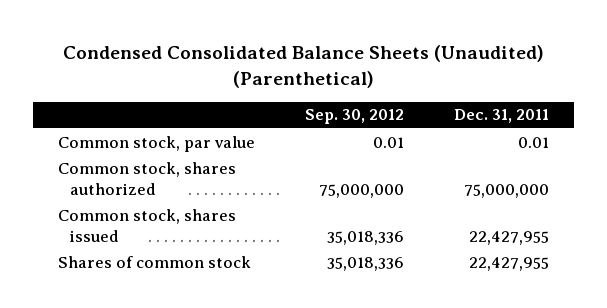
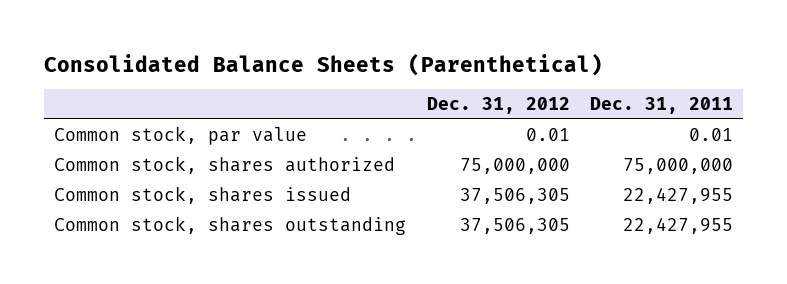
- Condensed Consolidated Balance Sheets (Unaudited) (Parenthetical)
+ Consolidated Balance Sheets (Parenthetical)
- | Sep. 30, 2012 | Dec. 31, 2011
+ | Dec. 31, 2012 | Dec. 31, 2011
- Shares of common stock | 35,018,336 | 22,427,955
+ Common stock, shares outstanding | 37,506,305 | 22,427,955

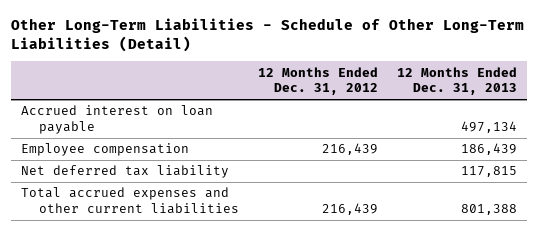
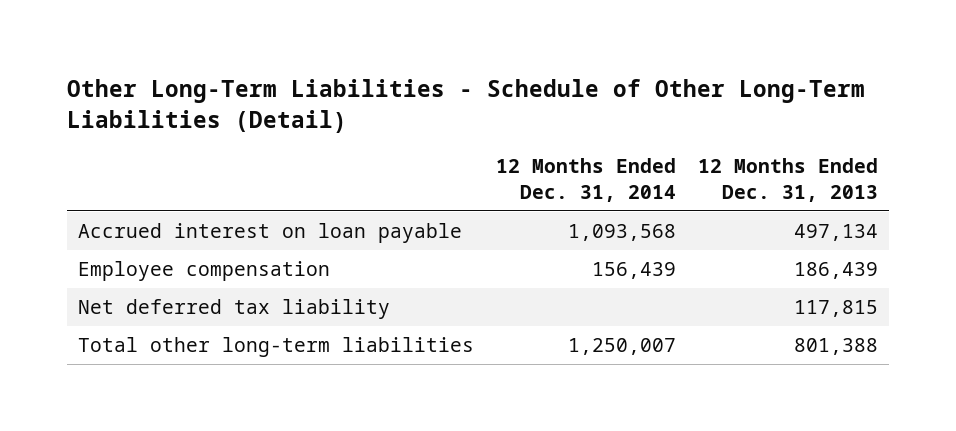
- | 12 Months Ended Dec. 31, 2012 | 12 Months Ended Dec. 31, 2013
+ | 12 Months Ended Dec. 31, 2014 | 12 Months Ended Dec. 31, 2013
- Total accrued expenses and other current liabilities | 216,439 | 801,388
+ Total other long-term liabilities | 1,250,007 | 801,388

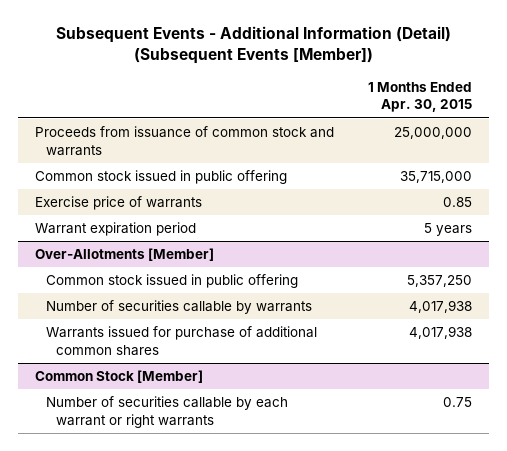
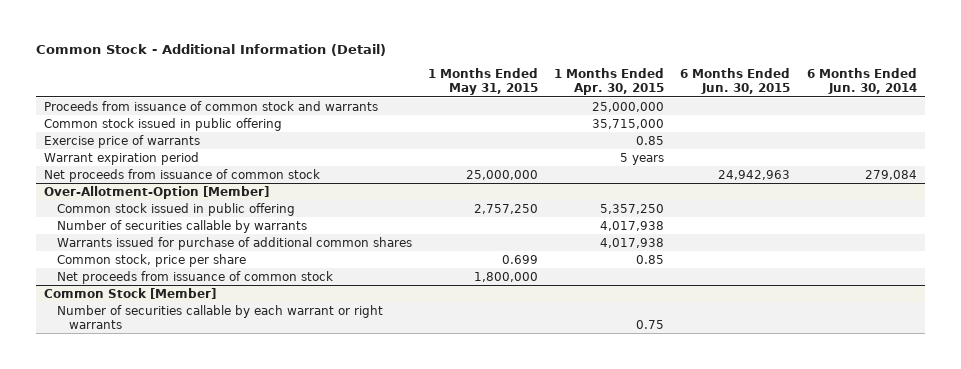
- Subsequent Events - Additional Information (Detail) (Subsequent Events [Member])
+ Common Stock - Additional Information (Detail)
- | 1 Months Ended Apr. 30, 2015
+ | 1 Months Ended May 31, 2015 | 1 Months Ended Apr. 30, 2015 | 6 Months Ended Jun. 30, 2015 | 6 Months Ended Jun. 30, 2014
- Over-Allotments [Member]
+ Net proceeds from issuance of common stock | 25,000,000 | | 24,942,963 | 279,084
+ Over-Allotment-Option [Member]
+ Common stock, price per share | 0.699 | 0.85 | |
+ Net proceeds from issuance of common stock | 1,800,000 | | |

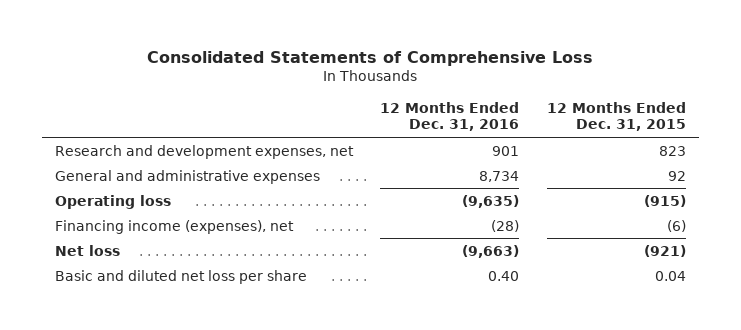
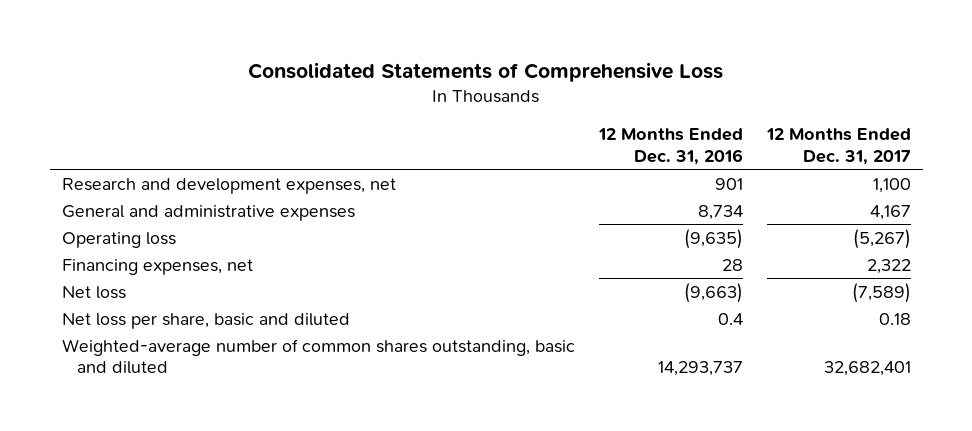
- | 12 Months Ended Dec. 31, 2016 | 12 Months Ended Dec. 31, 2015
+ | 12 Months Ended Dec. 31, 2016 | 12 Months Ended Dec. 31, 2017
- Financing income (expenses), net | (28) | (6)
+ Financing expenses, net | 28 | 2,322
- Basic and diluted net loss per share | 0.40 | 0.04
+ Net loss per share, basic and diluted | 0.4 | 0.18
+ Weighted-average number of common shares outstanding, basic and diluted | 14,293,737 | 32,682,401

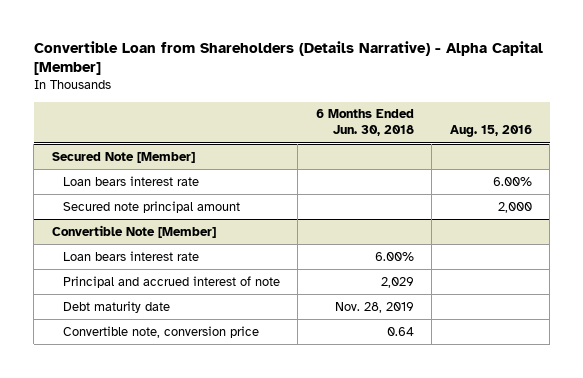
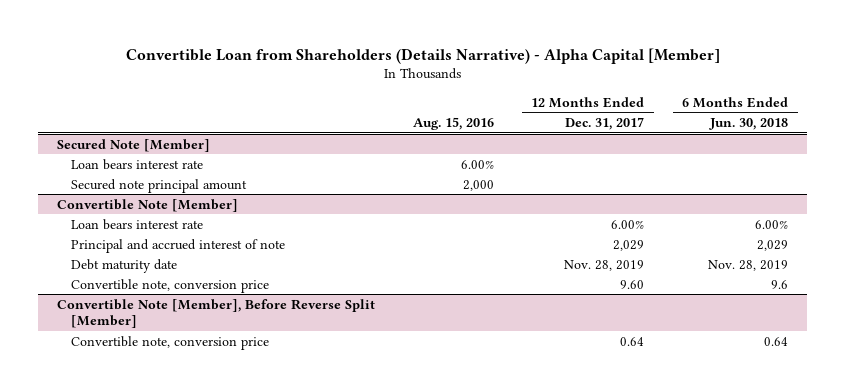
- | 6 Months Ended Jun. 30, 2018 | Aug. 15, 2016
+ | Aug. 15, 2016 | 12 Months Ended Dec. 31, 2017 | 6 Months Ended Jun. 30, 2018
@ Convertible Note [Member]
+ Convertible note, conversion price | | 9.60 | 9.6
+ Convertible Note [Member], Before Reverse Split [Member]

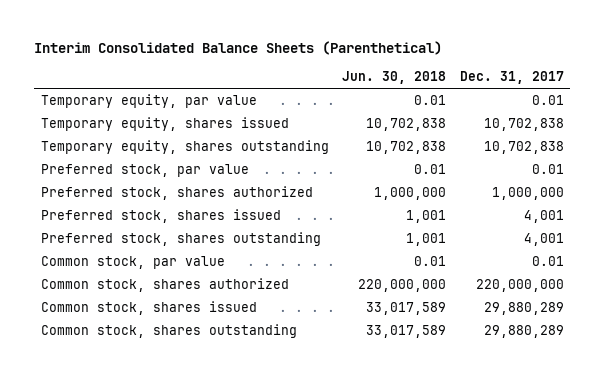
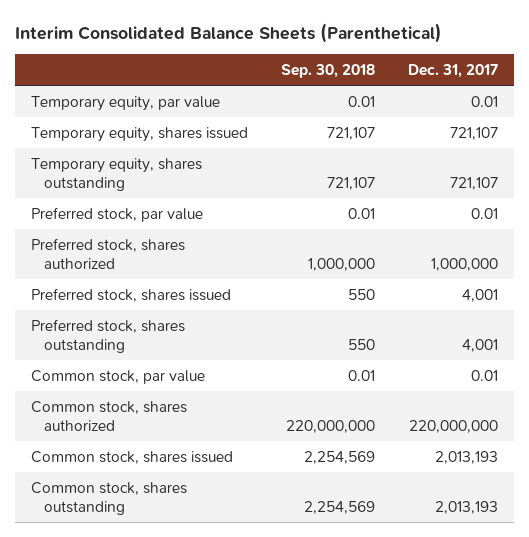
- | Jun. 30, 2018 | Dec. 31, 2017
+ | Sep. 30, 2018 | Dec. 31, 2017
- Temporary equity, shares issued | 10,702,838 | 10,702,838
- Temporary equity, shares outstanding | 10,702,838 | 10,702,838
+ Temporary equity, shares issued | 721,107 | 721,107
+ Temporary equity, shares outstanding | 721,107 | 721,107
- Common stock, shares issued | 33,017,589 | 29,880,289
- Common stock, shares outstanding | 33,017,589 | 29,880,289
+ Common stock, shares issued | 2,254,569 | 2,013,193
+ Common stock, shares outstanding | 2,254,569 | 2,013,193

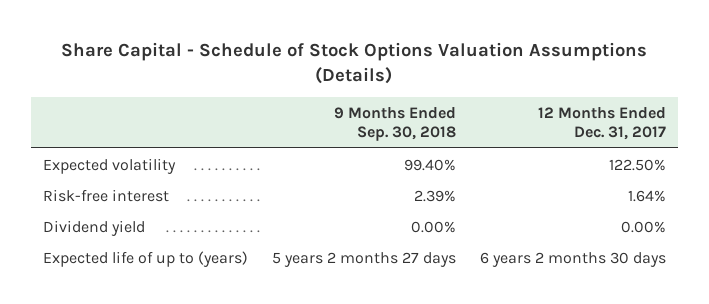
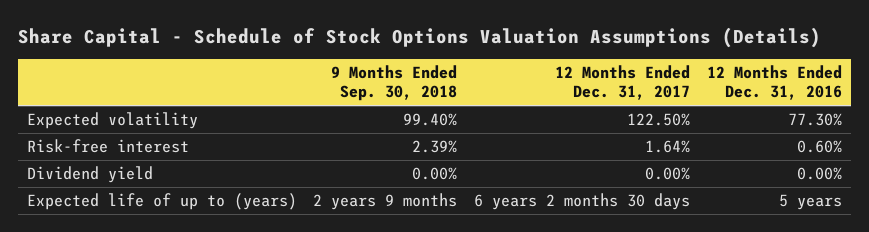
- | 9 Months Ended Sep. 30, 2018 | 12 Months Ended Dec. 31, 2017
+ | 9 Months Ended Sep. 30, 2018 | 12 Months Ended Dec. 31, 2017 | 12 Months Ended Dec. 31, 2016
- Expected life of up to (years) | 5 years 2 months 27 days | 6 years 2 months 30 days
+ Expected life of up to (years) | 2 years 9 months | 6 years 2 months 30 days | 5 years

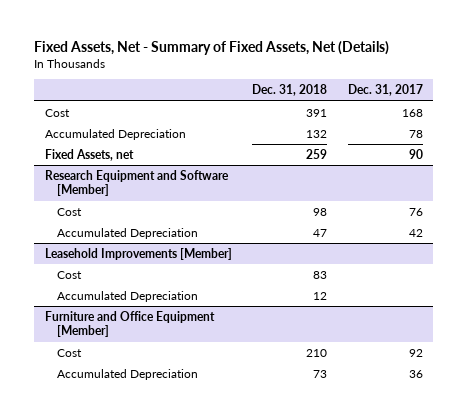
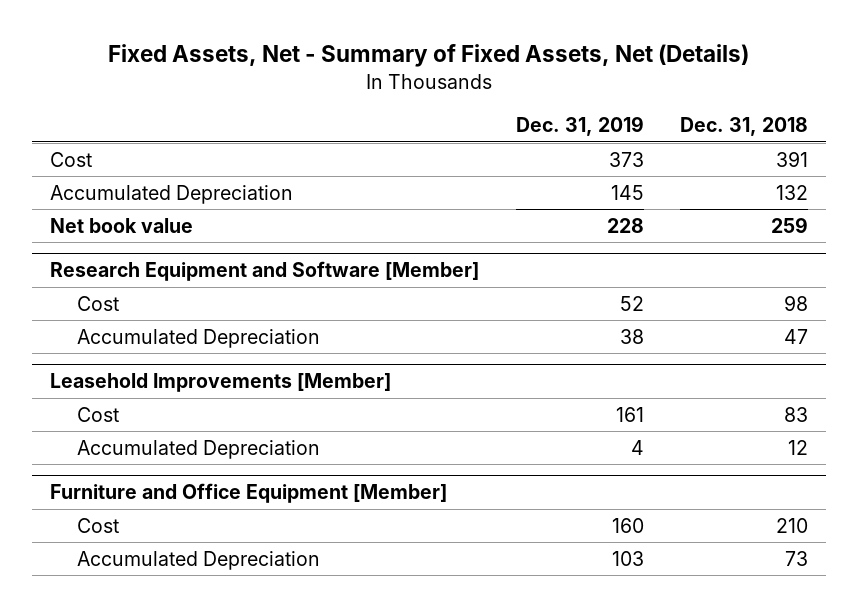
- | Dec. 31, 2018 | Dec. 31, 2017
+ | Dec. 31, 2019 | Dec. 31, 2018
- Fixed Assets, net | 259 | 90
+ Net book value | 228 | 259

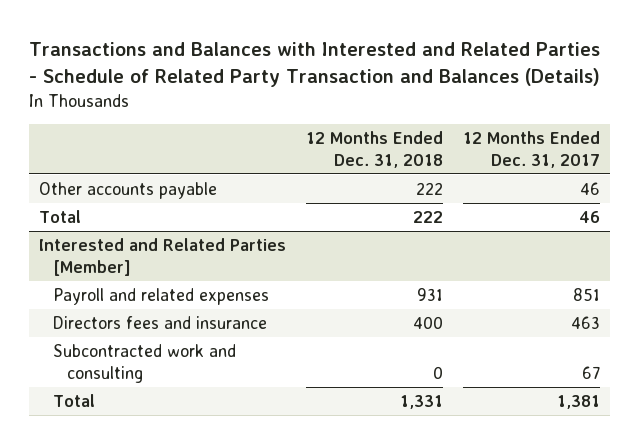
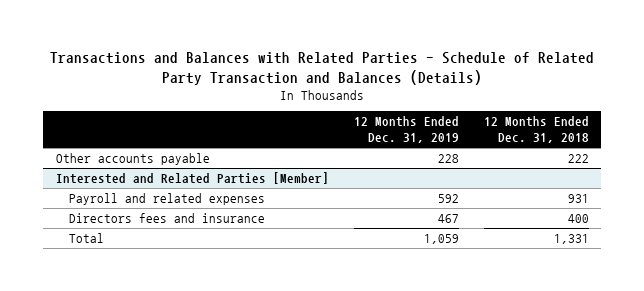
- Transactions and Balances with Interested and Related Parties - Schedule of Related Party Transaction and Balances (Details)
+ Transactions and Balances with Related Parties - Schedule of Related Party Transaction and Balances (Details)
- | 12 Months Ended Dec. 31, 2018 | 12 Months Ended Dec. 31, 2017
+ | 12 Months Ended Dec. 31, 2019 | 12 Months Ended Dec. 31, 2018
- Total | 222 | 46
@ Interested and Related Parties [Member]
- Subcontracted work and consulting | 0 | 67

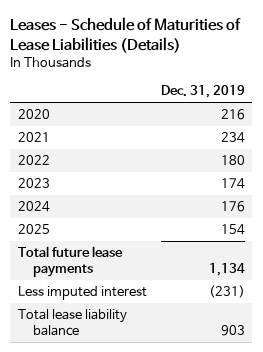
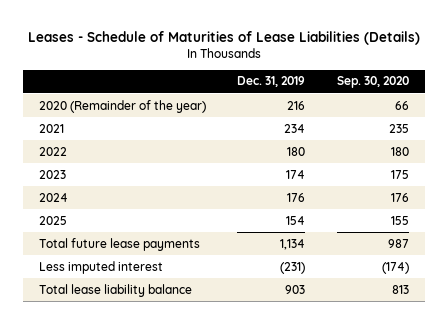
- | Dec. 31, 2019
+ | Dec. 31, 2019 | Sep. 30, 2020
- 2020 | 216
+ 2020 (Remainder of the year) | 216 | 66

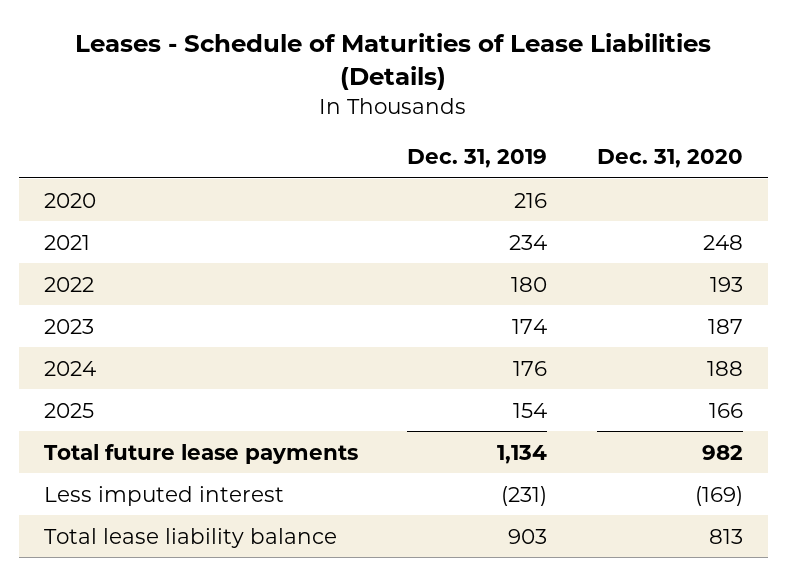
- | Dec. 31, 2019 | Sep. 30, 2020
+ | Dec. 31, 2019 | Dec. 31, 2020
- 2020 (Remainder of the year) | 216 | 66
+ 2020 | 216 |

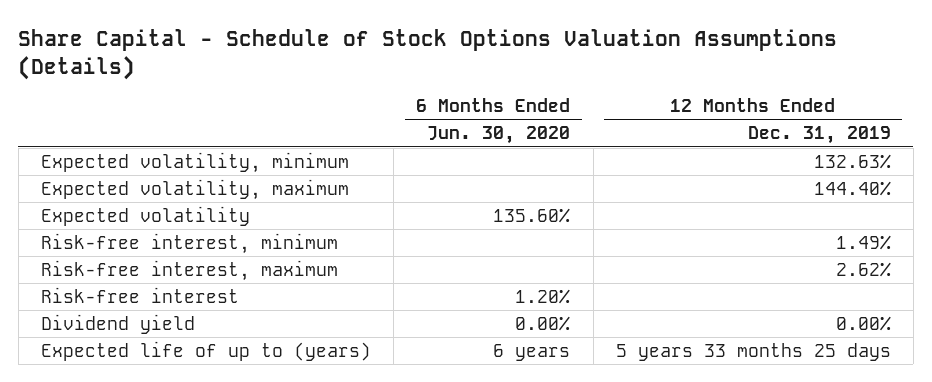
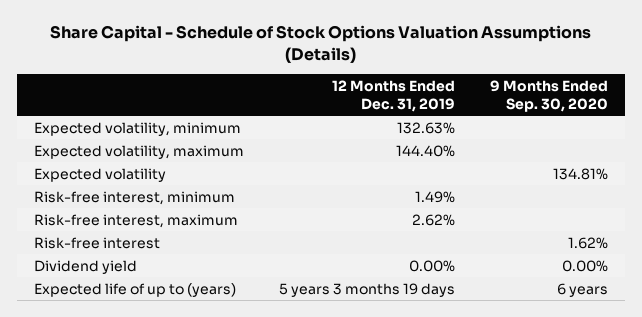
- | 6 Months Ended Jun. 30, 2020 | 12 Months Ended Dec. 31, 2019
+ | 12 Months Ended Dec. 31, 2019 | 9 Months Ended Sep. 30, 2020
- Expected life of up to (years) | 6 years | 5 years 33 months 25 days
+ Expected life of up to (years) | 5 years 3 months 19 days | 6 years

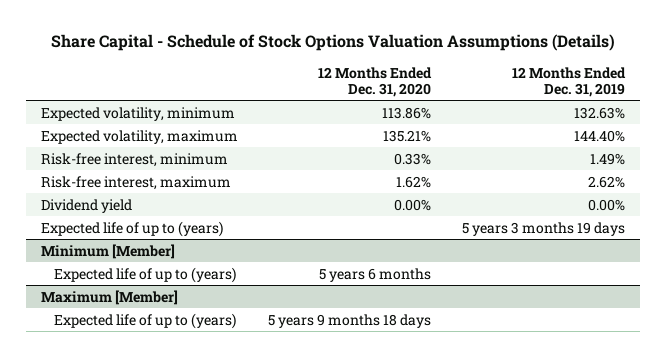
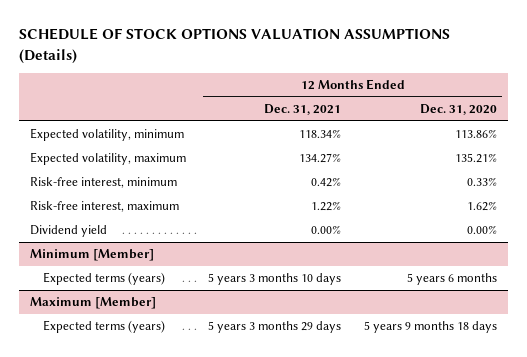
- Share Capital - Schedule of Stock Options Valuation Assumptions (Details)
+ SCHEDULE OF STOCK OPTIONS VALUATION ASSUMPTIONS (Details)
- | 12 Months Ended Dec. 31, 2020 | 12 Months Ended Dec. 31, 2019
+ | 12 Months Ended Dec. 31, 2021 | 12 Months Ended Dec. 31, 2020
- Expected life of up to (years) | | 5 years 3 months 19 days
@ Minimum [Member]
- Expected life of up to (years) | 5 years 6 months |
+ Expected terms (years) | 5 years 3 months 10 days | 5 years 6 months
@ Maximum [Member]
- Expected life of up to (years) | 5 years 9 months 18 days |
+ Expected terms (years) | 5 years 3 months 29 days | 5 years 9 months 18 days

